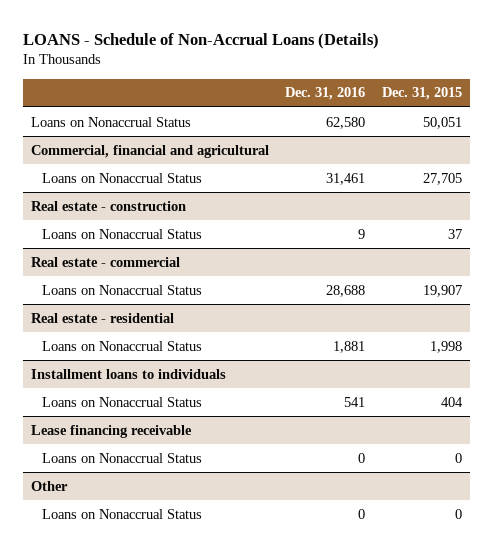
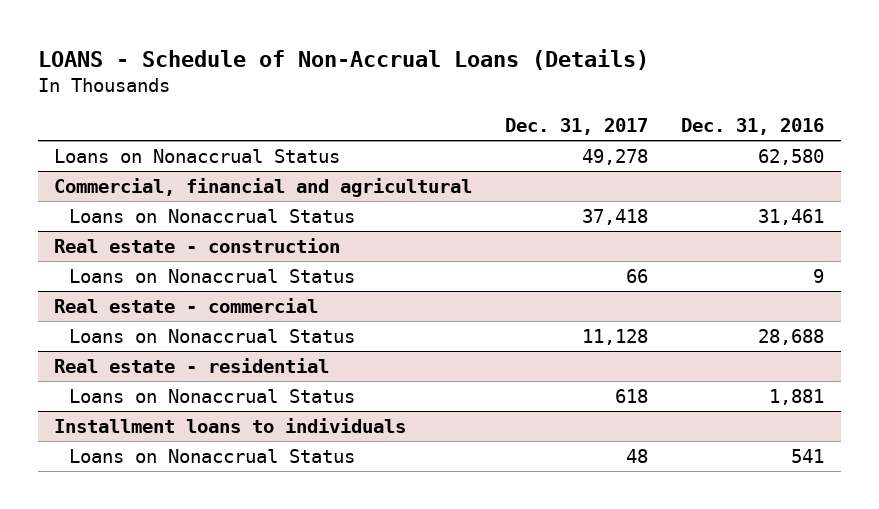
- | Dec. 31, 2016 | Dec. 31, 2015
+ | Dec. 31, 2017 | Dec. 31, 2016
- Lease financing receivable
- Loans on Nonaccrual Status | 0 | 0
- Other
- Loans on Nonaccrual Status | 0 | 0

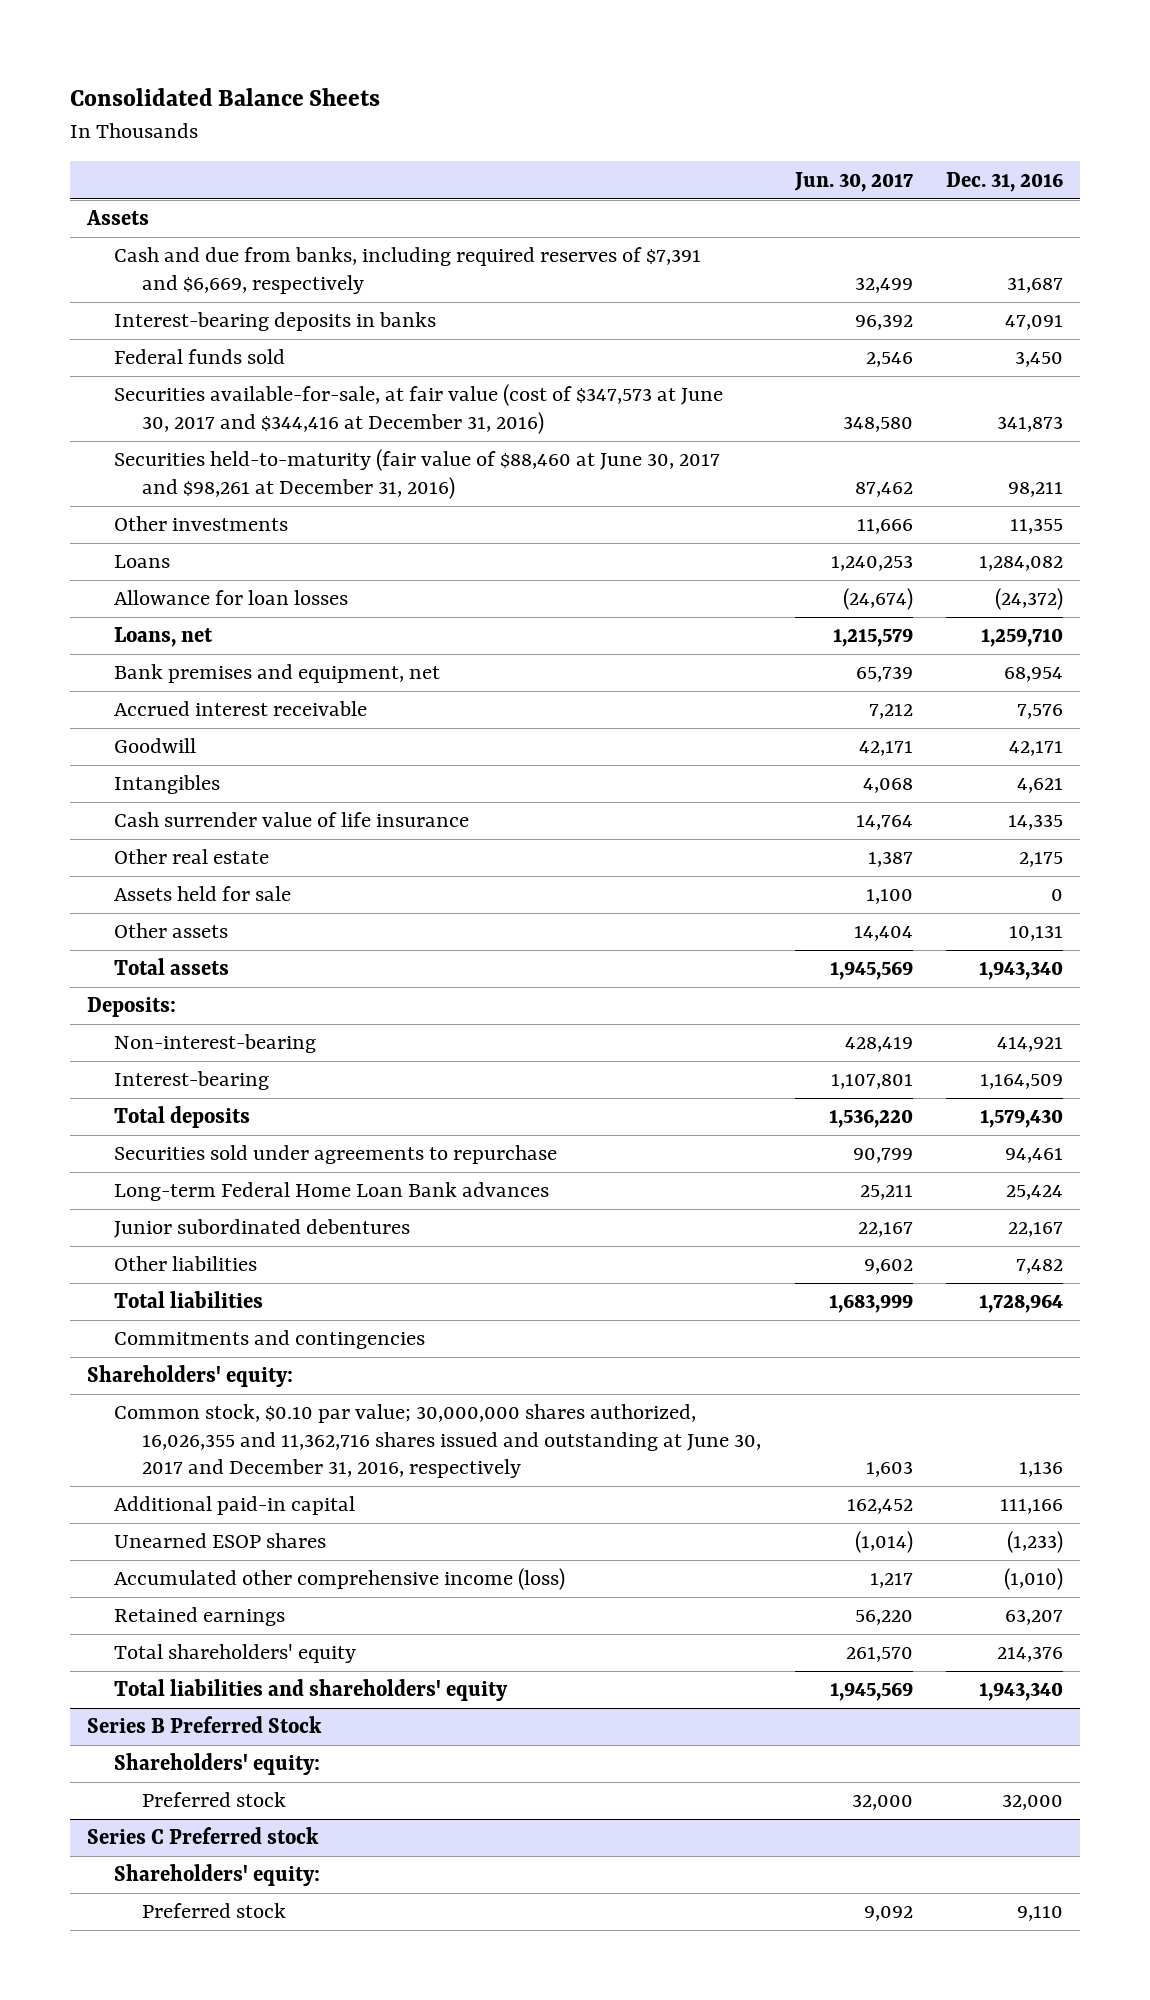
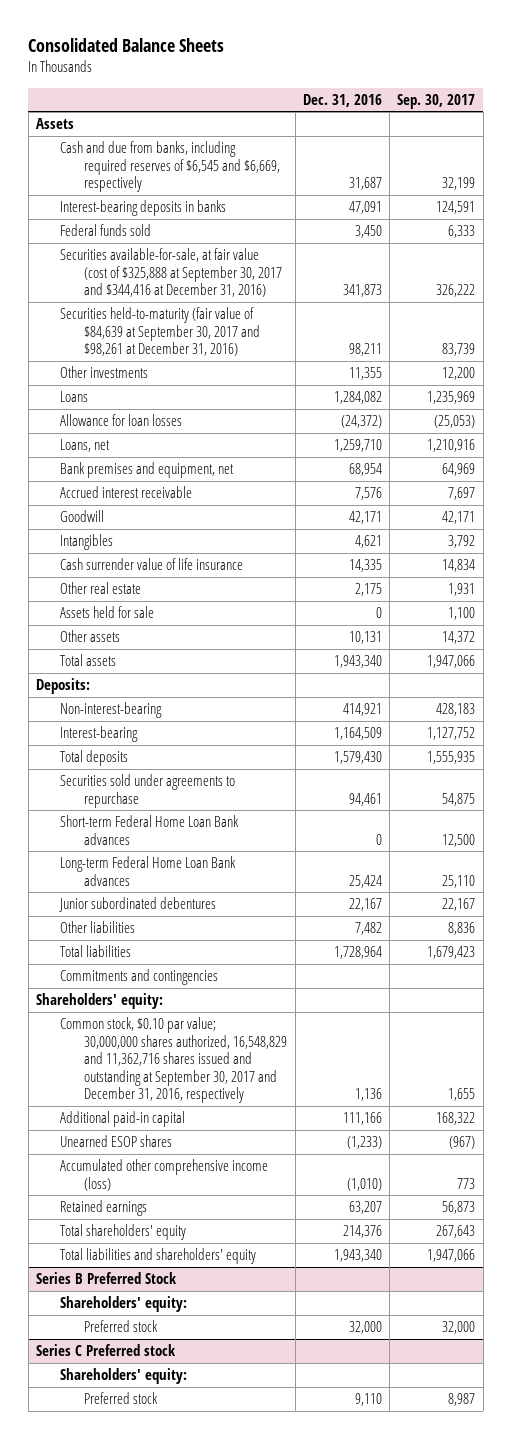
- | Jun. 30, 2017 | Dec. 31, 2016
+ | Dec. 31, 2016 | Sep. 30, 2017
- Cash and due from banks, including required reserves of $7,391 and $6,669, respectively | 32,499 | 31,687
+ Cash and due from banks, including required reserves of $6,545 and $6,669, respectively | 31,687 | 32,199
- Securities available-for-sale, at fair value (cost of $347,573 at June 30, 2017 and $344,416 at December 31, 2016) | 348,580 | 341,873
- Securities held-to-maturity (fair value of $88,460 at June 30, 2017 and $98,261 at December 31, 2016) | 87,462 | 98,211
+ Securities available-for-sale, at fair value (cost of $325,888 at September 30, 2017 and $344,416 at December 31, 2016) | 341,873 | 326,222
+ Securities held-to-maturity (fair value of $84,639 at September 30, 2017 and $98,261 at December 31, 2016) | 98,211 | 83,739
+ Short-term Federal Home Loan Bank advances | 0 | 12,500
- Common stock, $0.10 par value; 30,000,000 shares authorized, 16,026,355 and 11,362,716 shares issued and outstanding at June 30, 2017 and December 31, 2016, respectively | 1,603 | 1,136
+ Common stock, $0.10 par value; 30,000,000 shares authorized, 16,548,829 and 11,362,716 shares issued and outstanding at September 30, 2017 and December 31, 2016, respectively | 1,136 | 1,655

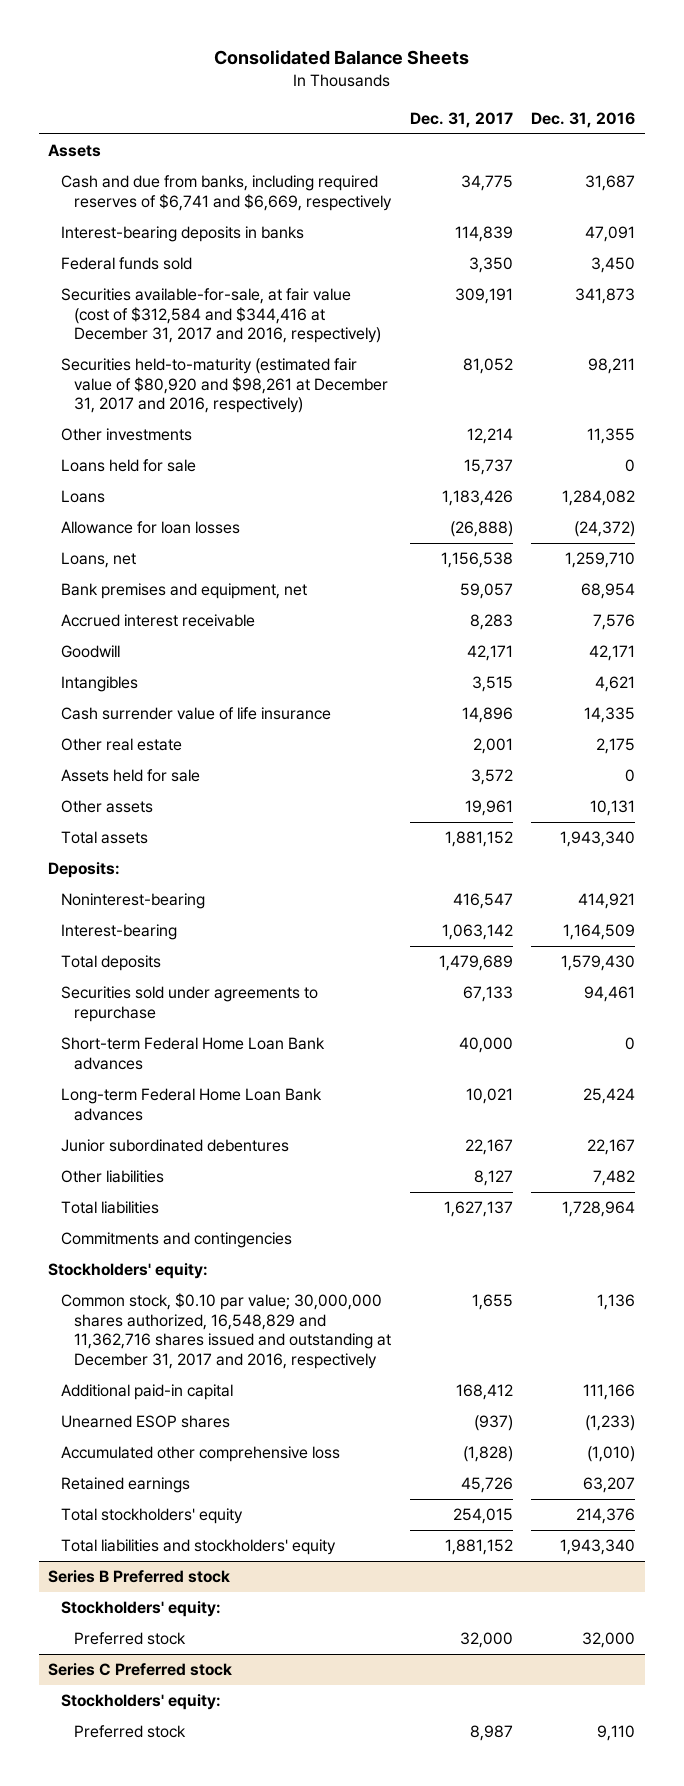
- | Dec. 31, 2016 | Sep. 30, 2017
+ | Dec. 31, 2017 | Dec. 31, 2016
- Cash and due from banks, including required reserves of $6,545 and $6,669, respectively | 31,687 | 32,199
+ Cash and due from banks, including required reserves of $6,741 and $6,669, respectively | 34,775 | 31,687
- Securities available-for-sale, at fair value (cost of $325,888 at September 30, 2017 and $344,416 at December 31, 2016) | 341,873 | 326,222
- Securities held-to-maturity (fair value of $84,639 at September 30, 2017 and $98,261 at December 31, 2016) | 98,211 | 83,739
+ Securities available-for-sale, at fair value (cost of $312,584 and $344,416 at December 31, 2017 and 2016, respectively) | 309,191 | 341,873
+ Securities held-to-maturity (estimated fair value of $80,920 and $98,261 at December 31, 2017 and 2016, respectively) | 81,052 | 98,211
+ Loans held for sale | 15,737 | 0
- Non-interest-bearing | 414,921 | 428,183
+ Noninterest-bearing | 416,547 | 414,921
- Shareholders' equity:
- Common stock, $0.10 par value; 30,000,000 shares authorized, 16,548,829 and 11,362,716 shares issued and outstanding at September 30, 2017 and December 31, 2016, respectively | 1,136 | 1,655
+ Stockholders' equity:
+ Common stock, $0.10 par value; 30,000,000 shares authorized, 16,548,829 and 11,362,716 shares issued and outstanding at December 31, 2017 and 2016, respectively | 1,655 | 1,136
- Accumulated other comprehensive income (loss) | (1,010) | 773
+ Accumulated other comprehensive loss | (1,828) | (1,010)
- Total shareholders' equity | 214,376 | 267,643
- Total liabilities and shareholders' equity | 1,943,340 | 1,947,066
- Series B Preferred Stock
- Shareholders' equity:
+ Total stockholders' equity | 254,015 | 214,376
+ Total liabilities and stockholders' equity | 1,881,152 | 1,943,340
+ Series B Preferred stock
+ Stockholders' equity:
@ Series C Preferred stock
- Shareholders' equity:
+ Stockholders' equity:

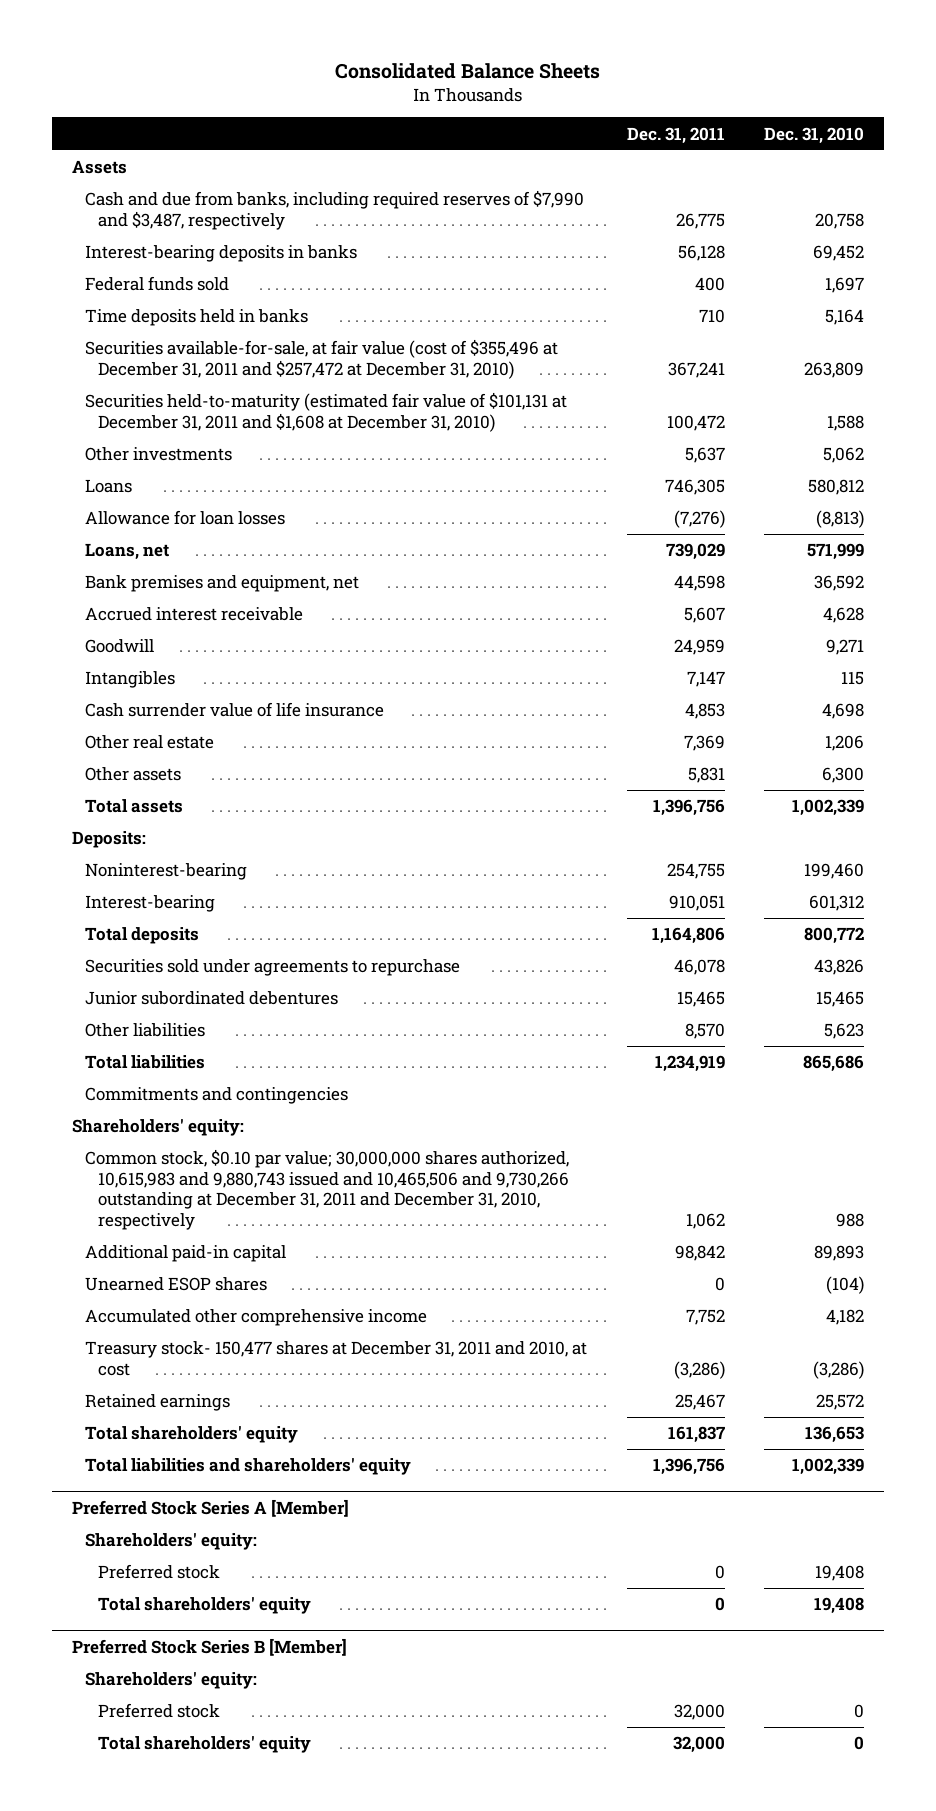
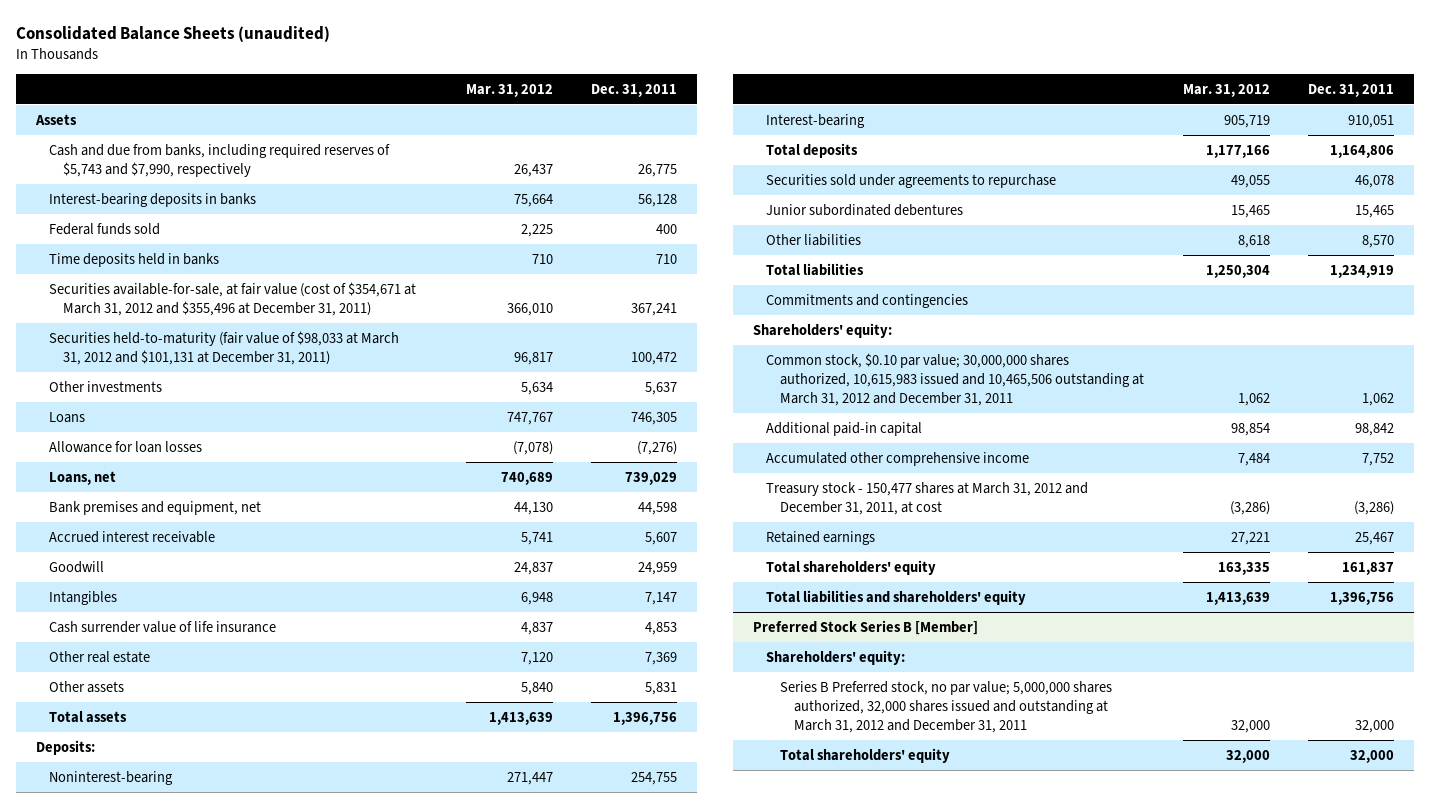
- Consolidated Balance Sheets
+ Consolidated Balance Sheets (unaudited)
- | Dec. 31, 2011 | Dec. 31, 2010
+ | Mar. 31, 2012 | Dec. 31, 2011
- Cash and due from banks, including required reserves of $7,990 and $3,487, respectively | 26,775 | 20,758
+ Cash and due from banks, including required reserves of $5,743 and $7,990, respectively | 26,437 | 26,775
- Securities available-for-sale, at fair value (cost of $355,496 at December 31, 2011 and $257,472 at December 31, 2010) | 367,241 | 263,809
- Securities held-to-maturity (estimated fair value of $101,131 at December 31, 2011 and $1,608 at December 31, 2010) | 100,472 | 1,588
+ Securities available-for-sale, at fair value (cost of $354,671 at March 31, 2012 and $355,496 at December 31, 2011) | 366,010 | 367,241
+ Securities held-to-maturity (fair value of $98,033 at March 31, 2012 and $101,131 at December 31, 2011) | 96,817 | 100,472
- Common stock, $0.10 par value; 30,000,000 shares authorized, 10,615,983 and 9,880,743 issued and 10,465,506 and 9,730,266 outstanding at December 31, 2011 and December 31, 2010, respectively | 1,062 | 988
+ Common stock, $0.10 par value; 30,000,000 shares authorized, 10,615,983 issued and 10,465,506 outstanding at March 31, 2012 and December 31, 2011 | 1,062 | 1,062
- Unearned ESOP shares | 0 | (104)
- Treasury stock- 150,477 shares at December 31, 2011 and 2010, at cost | (3,286) | (3,286)
+ Treasury stock - 150,477 shares at March 31, 2012 and December 31, 2011, at cost | (3,286) | (3,286)
- Preferred Stock Series A [Member]
- Shareholders' equity:
- Preferred stock | 0 | 19,408
- Total shareholders' equity | 0 | 19,408
@ Preferred Stock Series B [Member]
- Preferred stock | 32,000 | 0
+ Series B Preferred stock, no par value; 5,000,000 shares authorized, 32,000 shares issued and outstanding at March 31, 2012 and December 31, 2011 | 32,000 | 32,000

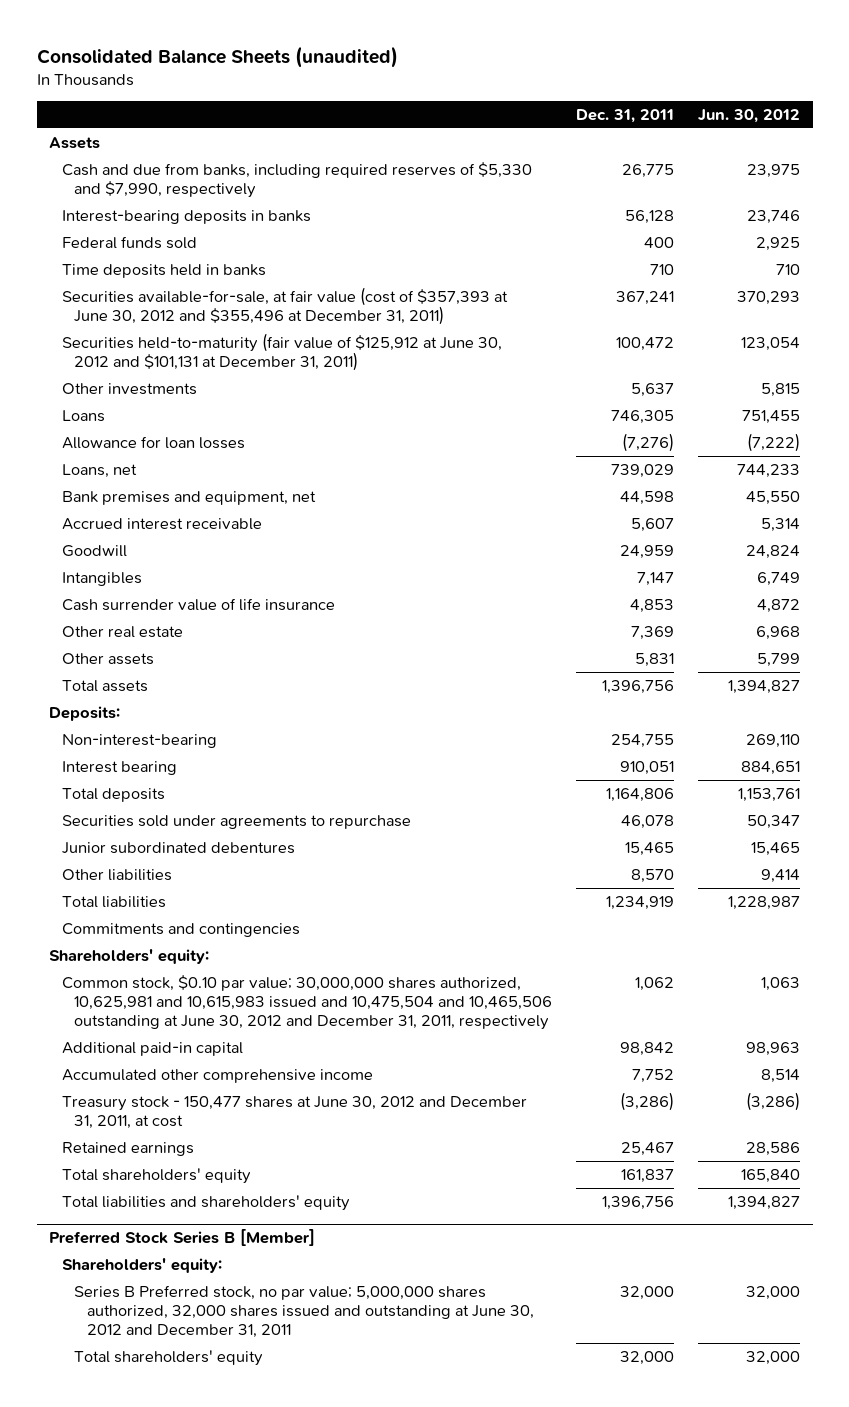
- | Mar. 31, 2012 | Dec. 31, 2011
+ | Dec. 31, 2011 | Jun. 30, 2012
- Cash and due from banks, including required reserves of $5,743 and $7,990, respectively | 26,437 | 26,775
+ Cash and due from banks, including required reserves of $5,330 and $7,990, respectively | 26,775 | 23,975
- Securities available-for-sale, at fair value (cost of $354,671 at March 31, 2012 and $355,496 at December 31, 2011) | 366,010 | 367,241
- Securities held-to-maturity (fair value of $98,033 at March 31, 2012 and $101,131 at December 31, 2011) | 96,817 | 100,472
+ Securities available-for-sale, at fair value (cost of $357,393 at June 30, 2012 and $355,496 at December 31, 2011) | 367,241 | 370,293
+ Securities held-to-maturity (fair value of $125,912 at June 30, 2012 and $101,131 at December 31, 2011) | 100,472 | 123,054
- Noninterest-bearing | 271,447 | 254,755
- Interest-bearing | 905,719 | 910,051
+ Non-interest-bearing | 254,755 | 269,110
+ Interest bearing | 910,051 | 884,651
- Common stock, $0.10 par value; 30,000,000 shares authorized, 10,615,983 issued and 10,465,506 outstanding at March 31, 2012 and December 31, 2011 | 1,062 | 1,062
+ Common stock, $0.10 par value; 30,000,000 shares authorized, 10,625,981 and 10,615,983 issued and 10,475,504 and 10,465,506 outstanding at June 30, 2012 and December 31, 2011, respectively | 1,062 | 1,063
- Treasury stock - 150,477 shares at March 31, 2012 and December 31, 2011, at cost | (3,286) | (3,286)
+ Treasury stock - 150,477 shares at June 30, 2012 and December 31, 2011, at cost | (3,286) | (3,286)
@ Preferred Stock Series B [Member]
- Series B Preferred stock, no par value; 5,000,000 shares authorized, 32,000 shares issued and outstanding at March 31, 2012 and December 31, 2011 | 32,000 | 32,000
+ Series B Preferred stock, no par value; 5,000,000 shares authorized, 32,000 shares issued and outstanding at June 30, 2012 and December 31, 2011 | 32,000 | 32,000

